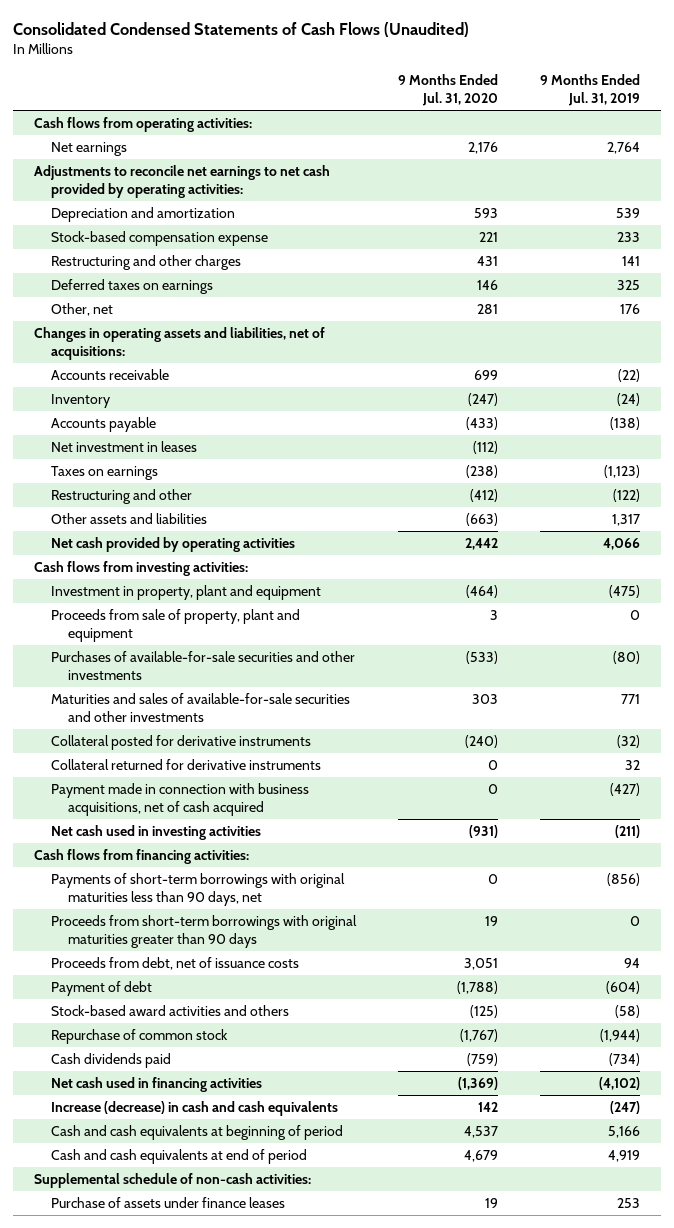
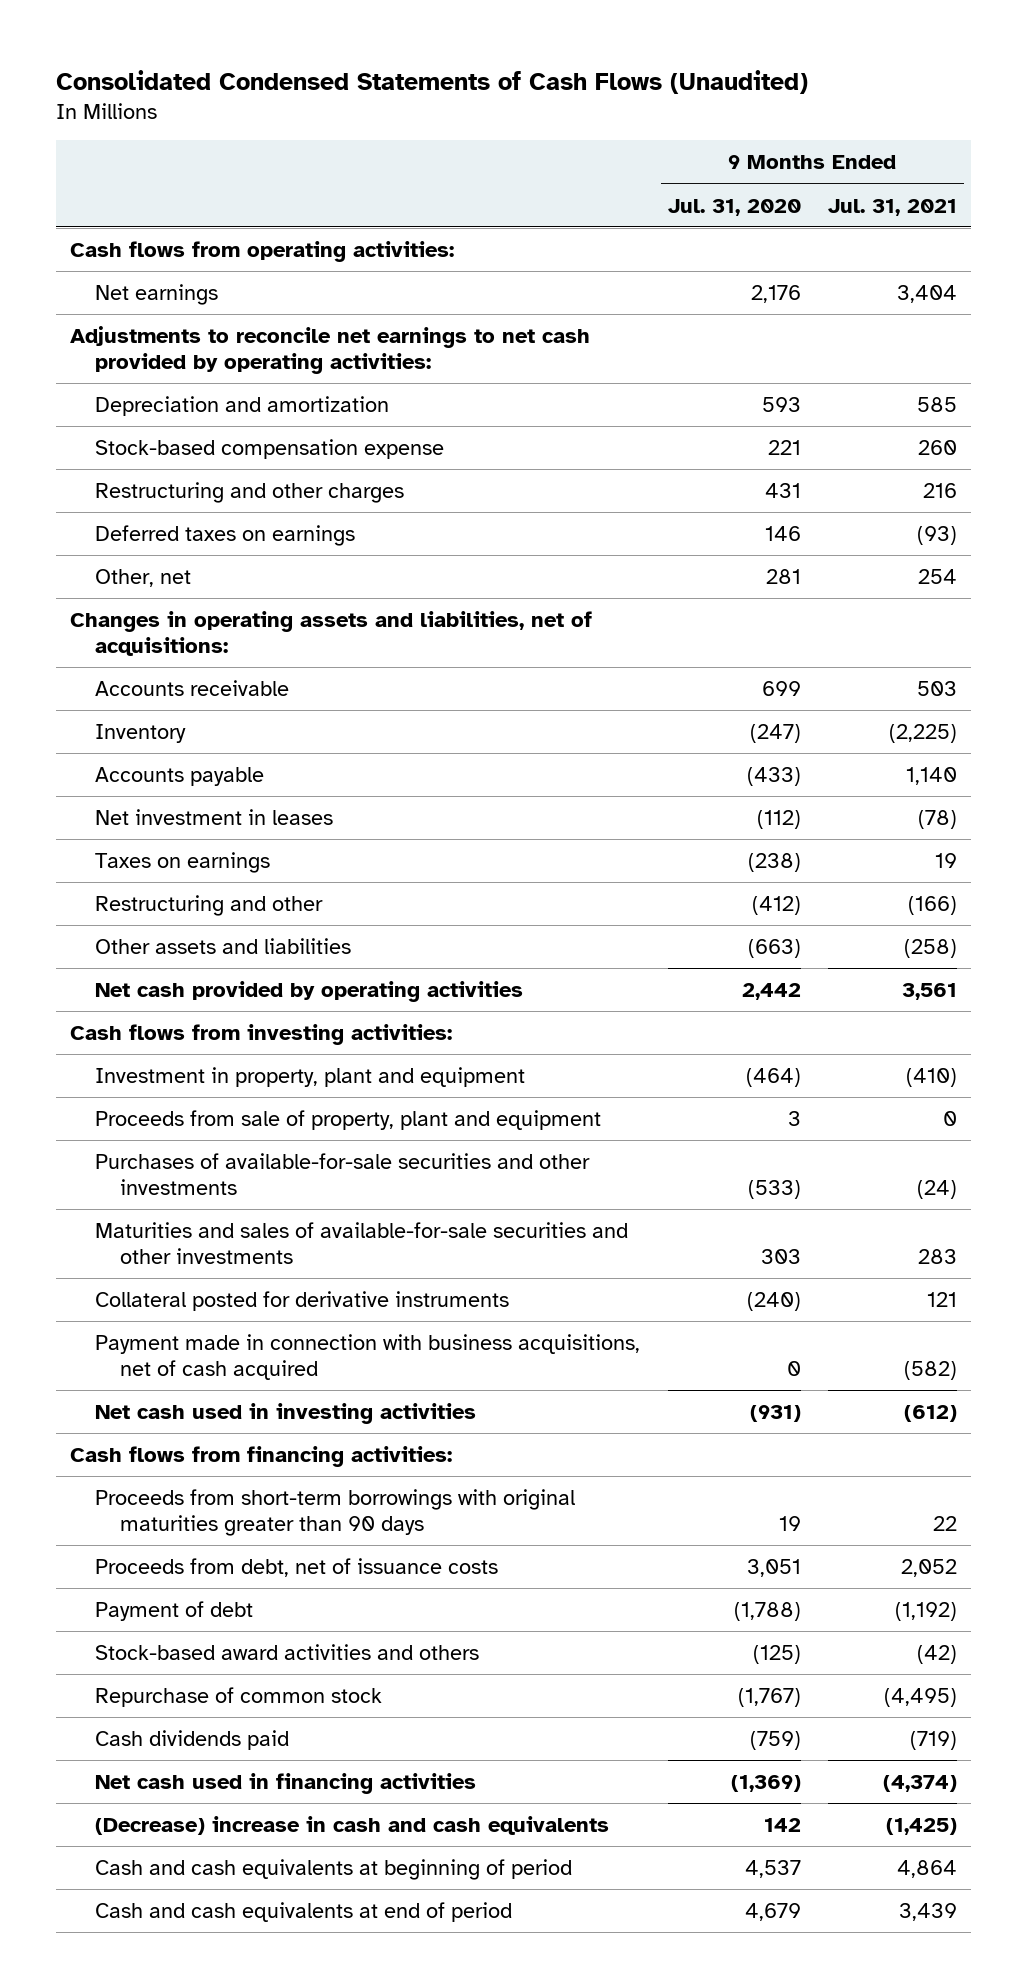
- | 9 Months Ended Jul. 31, 2020 | 9 Months Ended Jul. 31, 2019
+ | 9 Months Ended Jul. 31, 2020 | 9 Months Ended Jul. 31, 2021
- Collateral returned for derivative instruments | 0 | 32
- Payments of short-term borrowings with original maturities less than 90 days, net | 0 | (856)
- Increase (decrease) in cash and cash equivalents | 142 | (247)
+ (Decrease) increase in cash and cash equivalents | 142 | (1,425)
- Supplemental schedule of non-cash activities:
- Purchase of assets under finance leases | 19 | 253

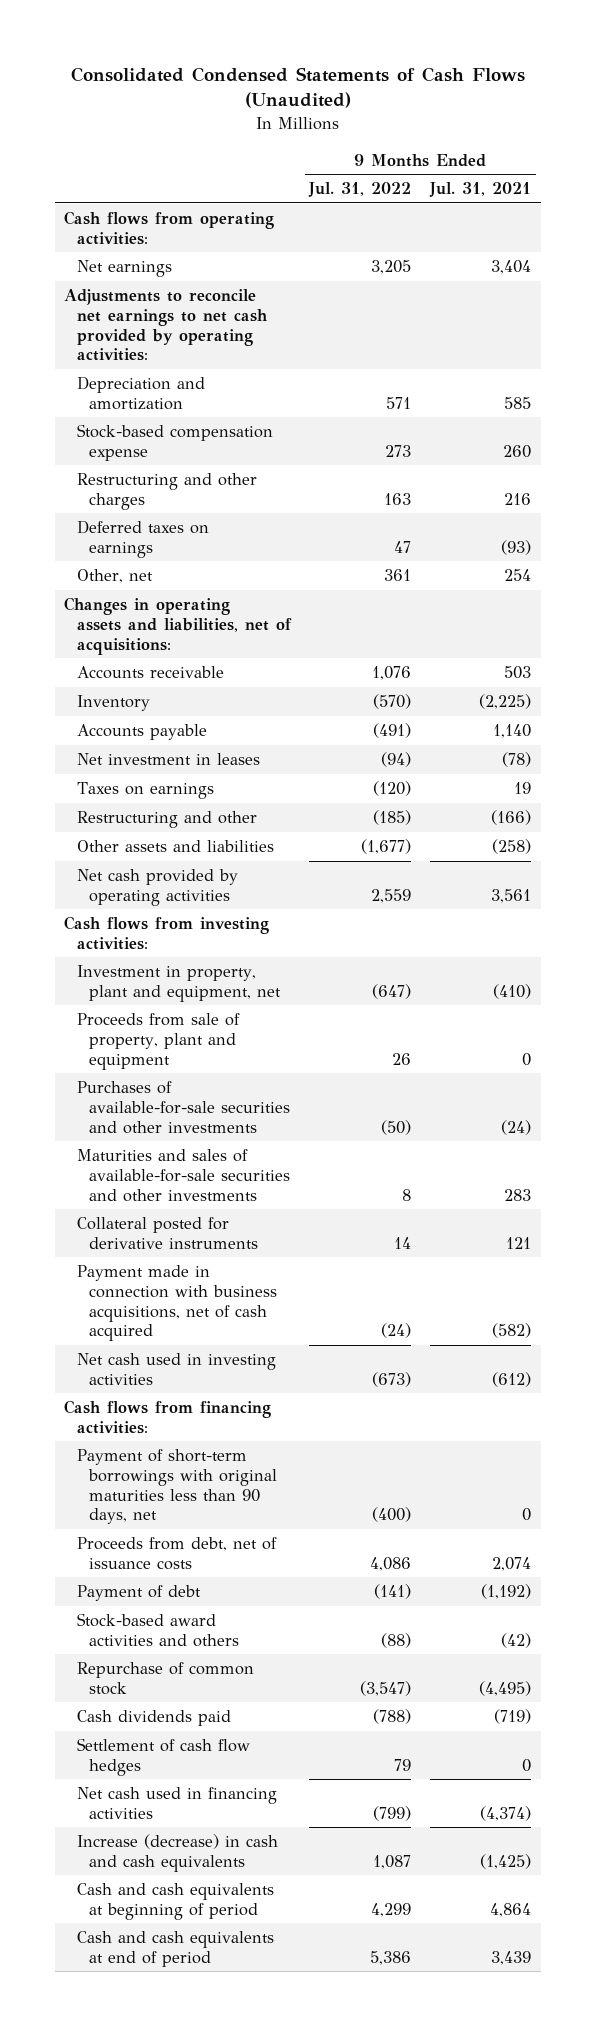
- | 9 Months Ended Jul. 31, 2020 | 9 Months Ended Jul. 31, 2021
+ | 9 Months Ended Jul. 31, 2022 | 9 Months Ended Jul. 31, 2021
- Investment in property, plant and equipment | (464) | (410)
+ Investment in property, plant and equipment, net | (647) | (410)
- Proceeds from short-term borrowings with original maturities greater than 90 days | 19 | 22
- Proceeds from debt, net of issuance costs | 3,051 | 2,052
+ Payment of short-term borrowings with original maturities less than 90 days, net | (400) | 0
+ Proceeds from debt, net of issuance costs | 4,086 | 2,074
+ Settlement of cash flow hedges | 79 | 0
- (Decrease) increase in cash and cash equivalents | 142 | (1,425)
+ Increase (decrease) in cash and cash equivalents | 1,087 | (1,425)

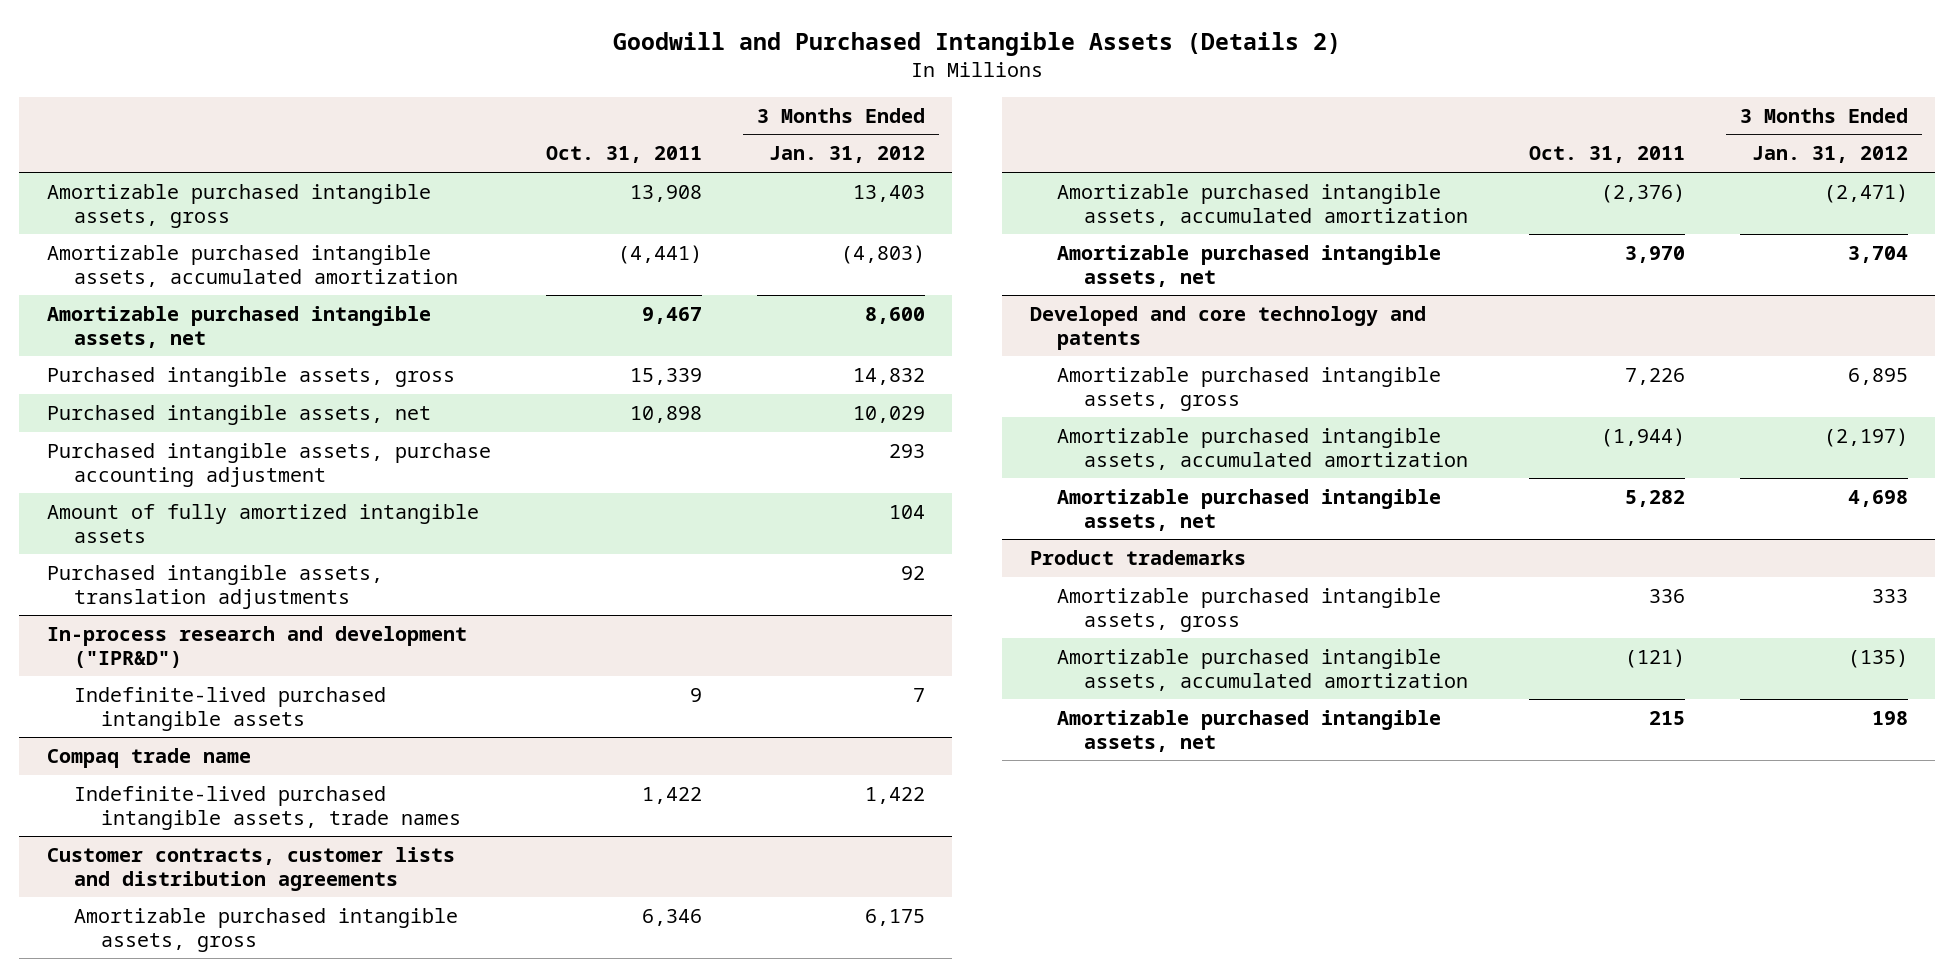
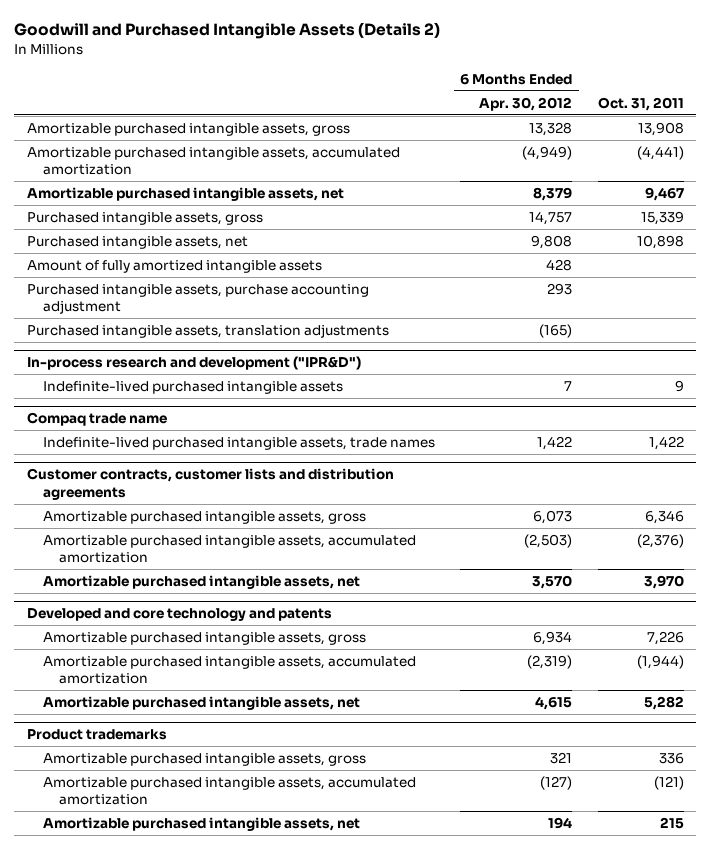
- | Oct. 31, 2011 | 3 Months Ended Jan. 31, 2012
+ | 6 Months Ended Apr. 30, 2012 | Oct. 31, 2011
moved down: Purchased intangible assets, purchase accounting adjustment | 293 |

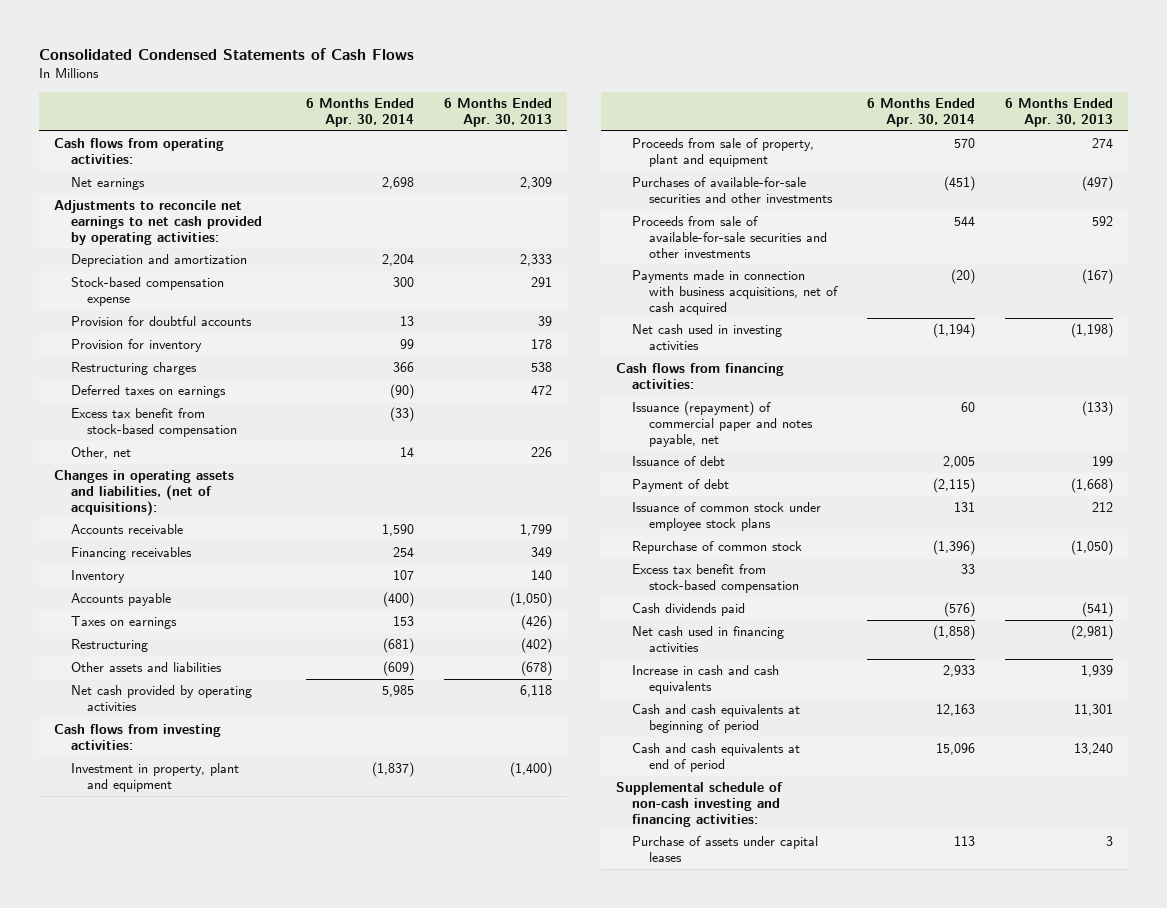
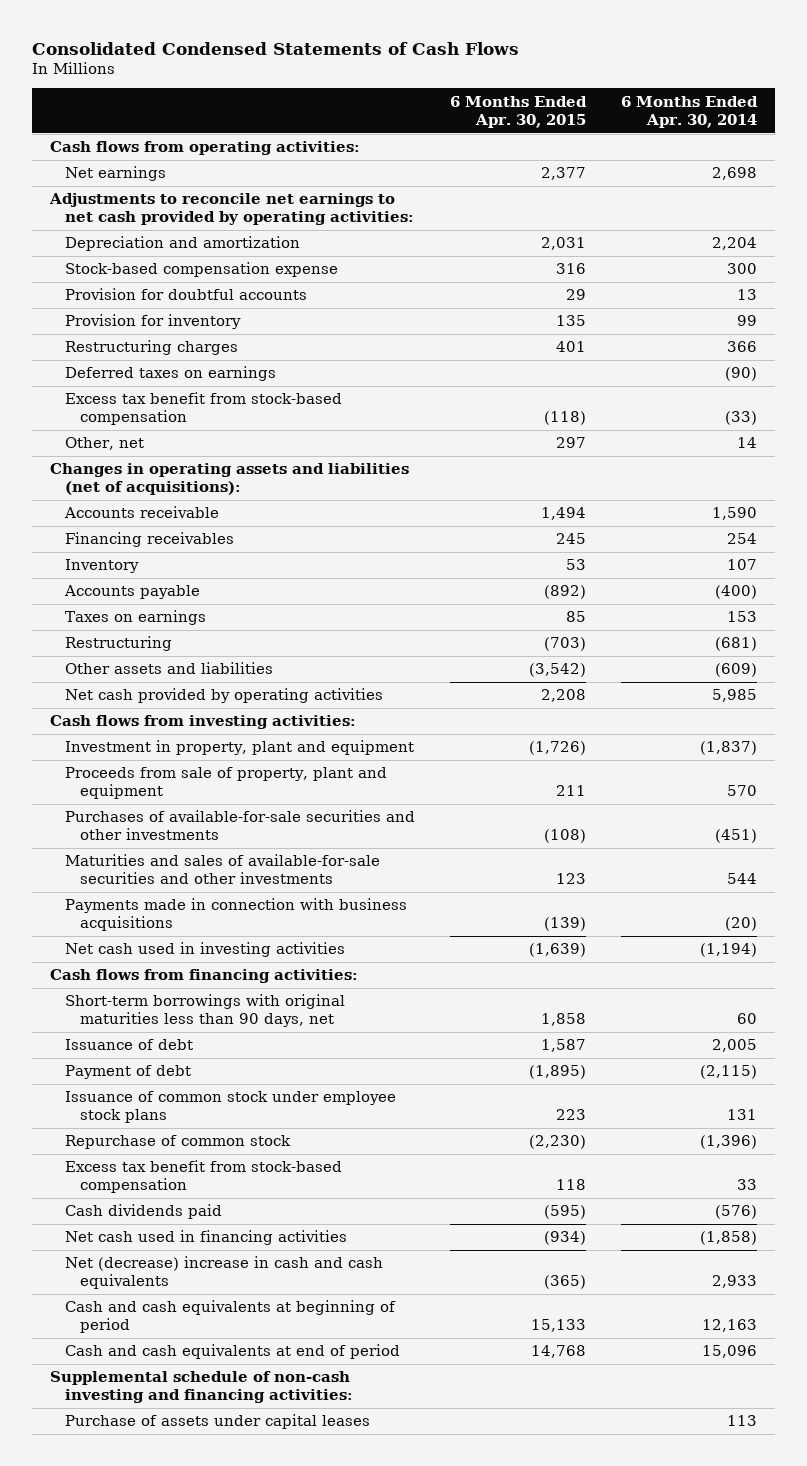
- | 6 Months Ended Apr. 30, 2014 | 6 Months Ended Apr. 30, 2013
+ | 6 Months Ended Apr. 30, 2015 | 6 Months Ended Apr. 30, 2014
- Changes in operating assets and liabilities, (net of acquisitions):
+ Changes in operating assets and liabilities (net of acquisitions):
- Proceeds from sale of available-for-sale securities and other investments | 544 | 592
- Payments made in connection with business acquisitions, net of cash acquired | (20) | (167)
+ Maturities and sales of available-for-sale securities and other investments | 123 | 544
+ Payments made in connection with business acquisitions | (139) | (20)
- Issuance (repayment) of commercial paper and notes payable, net | 60 | (133)
+ Short-term borrowings with original maturities less than 90 days, net | 1,858 | 60
- Increase in cash and cash equivalents | 2,933 | 1,939
+ Net (decrease) increase in cash and cash equivalents | (365) | 2,933

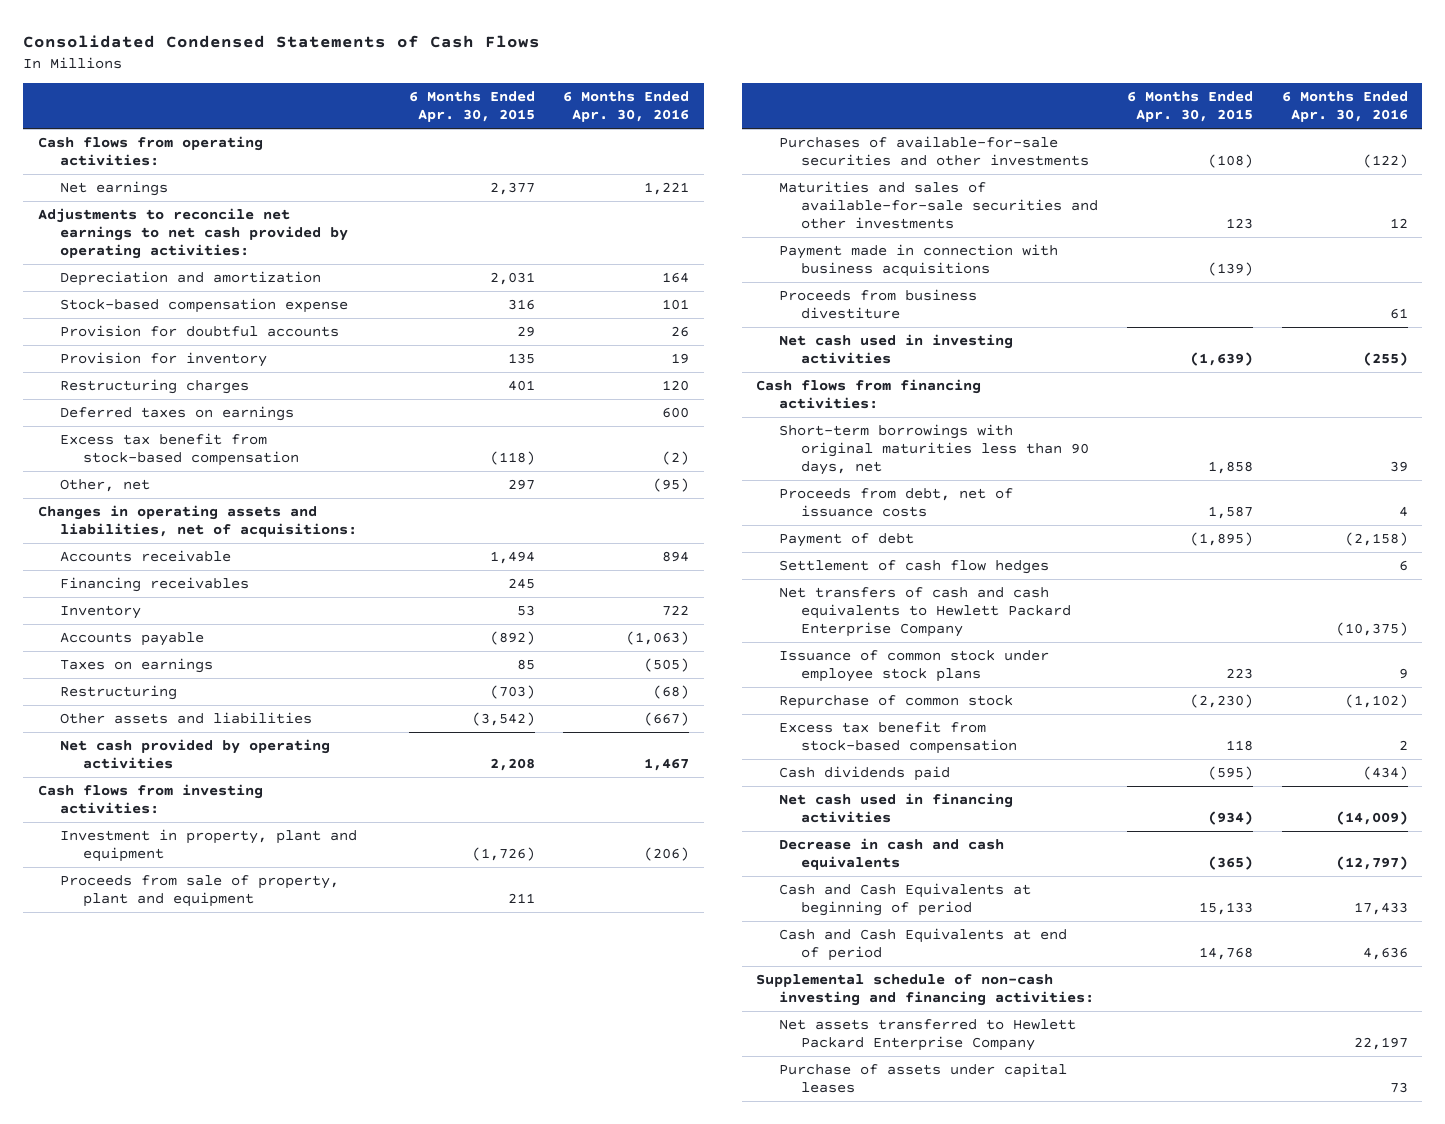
- | 6 Months Ended Apr. 30, 2015 | 6 Months Ended Apr. 30, 2014
+ | 6 Months Ended Apr. 30, 2015 | 6 Months Ended Apr. 30, 2016
- Changes in operating assets and liabilities (net of acquisitions):
+ Changes in operating assets and liabilities, net of acquisitions:
- Payments made in connection with business acquisitions | (139) | (20)
+ Payment made in connection with business acquisitions | (139) |
+ Proceeds from business divestiture | | 61
- Issuance of debt | 1,587 | 2,005
+ Proceeds from debt, net of issuance costs | 1,587 | 4
+ Settlement of cash flow hedges | | 6
+ Net transfers of cash and cash equivalents to Hewlett Packard Enterprise Company | | (10,375)
- Net (decrease) increase in cash and cash equivalents | (365) | 2,933
- Cash and cash equivalents at beginning of period | 15,133 | 12,163
- Cash and cash equivalents at end of period | 14,768 | 15,096
+ Decrease in cash and cash equivalents | (365) | (12,797)
+ Cash and Cash Equivalents at beginning of period | 15,133 | 17,433
+ Cash and Cash Equivalents at end of period | 14,768 | 4,636
+ Net assets transferred to Hewlett Packard Enterprise Company | | 22,197

